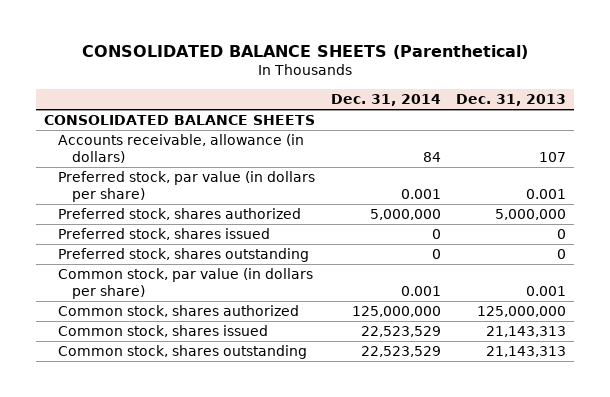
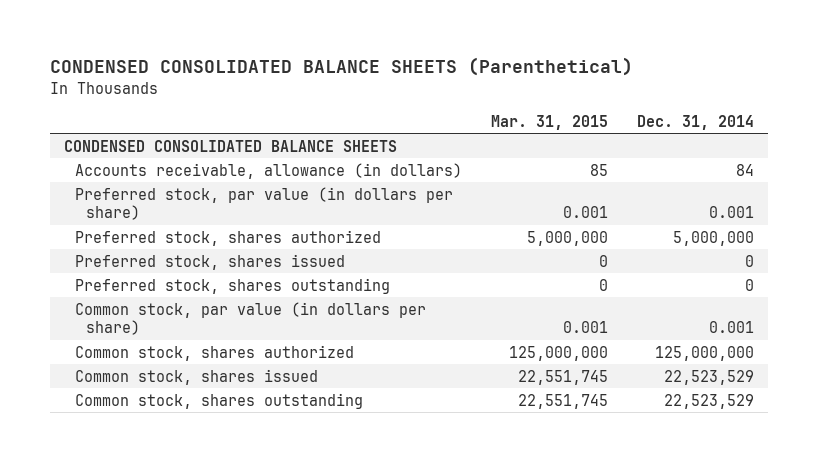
- CONSOLIDATED BALANCE SHEETS (Parenthetical)
+ CONDENSED CONSOLIDATED BALANCE SHEETS (Parenthetical)
- | Dec. 31, 2014 | Dec. 31, 2013
+ | Mar. 31, 2015 | Dec. 31, 2014
- CONSOLIDATED BALANCE SHEETS
+ CONDENSED CONSOLIDATED BALANCE SHEETS

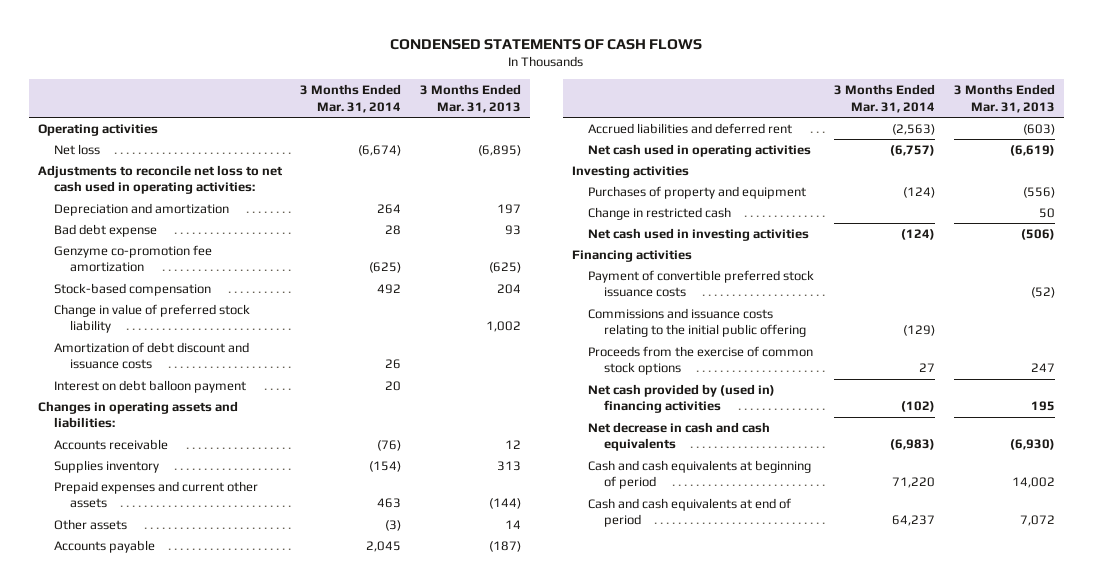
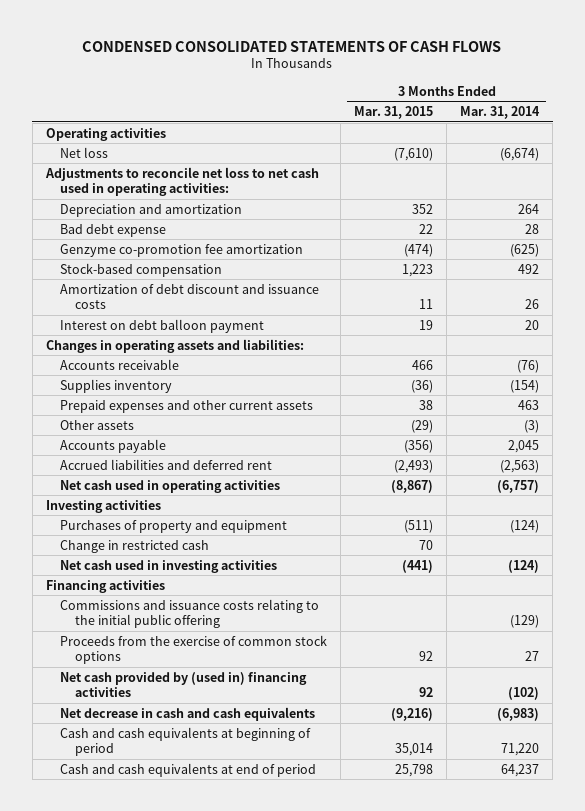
- CONDENSED STATEMENTS OF CASH FLOWS
+ CONDENSED CONSOLIDATED STATEMENTS OF CASH FLOWS
- | 3 Months Ended Mar. 31, 2014 | 3 Months Ended Mar. 31, 2013
+ | 3 Months Ended Mar. 31, 2015 | 3 Months Ended Mar. 31, 2014
- Change in value of preferred stock liability | | 1,002
- Prepaid expenses and current other assets | 463 | (144)
+ Prepaid expenses and other current assets | 38 | 463
- Payment of convertible preferred stock issuance costs | | (52)

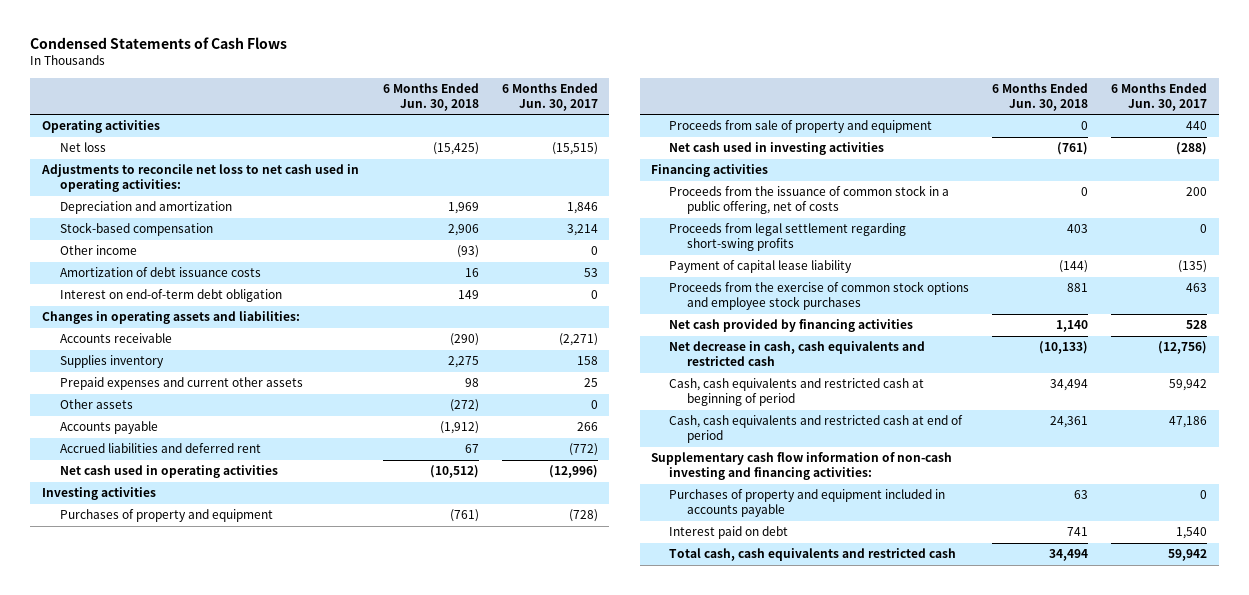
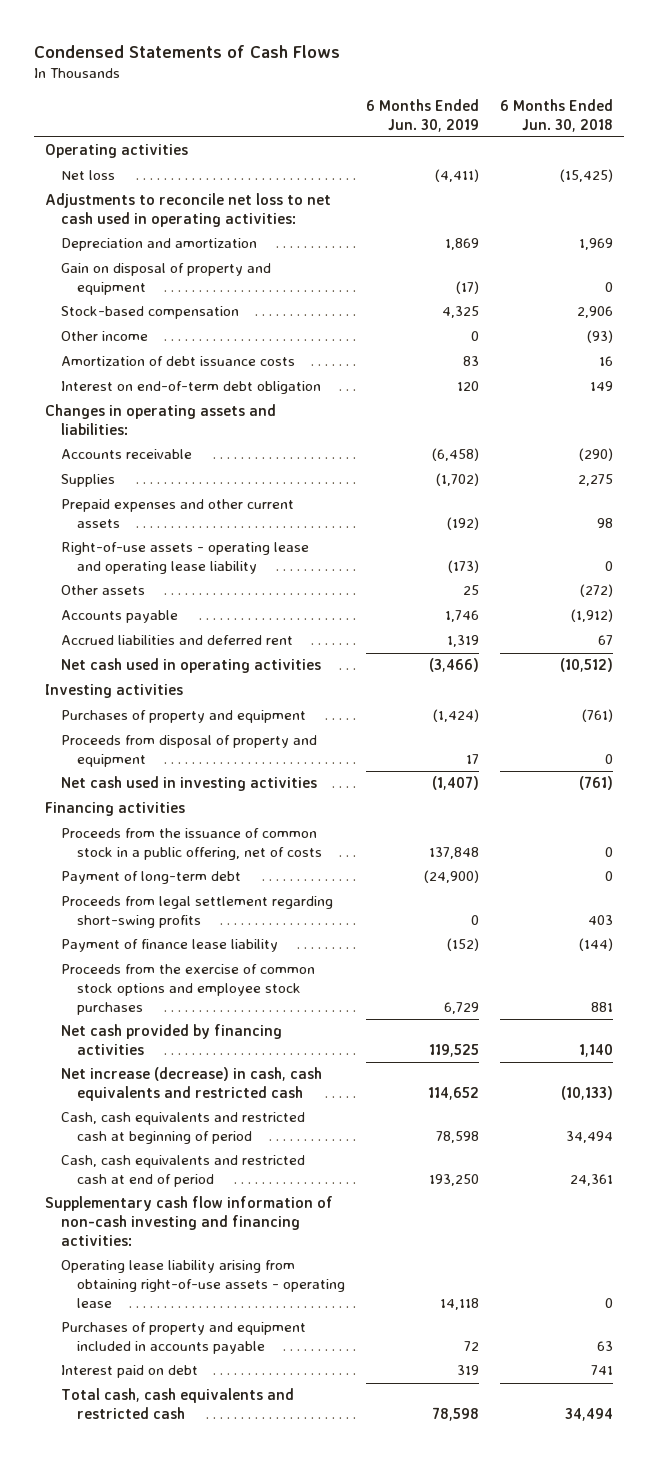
- | 6 Months Ended Jun. 30, 2018 | 6 Months Ended Jun. 30, 2017
+ | 6 Months Ended Jun. 30, 2019 | 6 Months Ended Jun. 30, 2018
+ Gain on disposal of property and equipment | (17) | 0
- Supplies inventory | 2,275 | 158
- Prepaid expenses and current other assets | 98 | 25
+ Supplies | (1,702) | 2,275
+ Prepaid expenses and other current assets | (192) | 98
+ Right-of-use assets - operating lease and operating lease liability | (173) | 0
- Proceeds from sale of property and equipment | 0 | 440
+ Proceeds from disposal of property and equipment | 17 | 0
+ Payment of long-term debt | (24,900) | 0
- Payment of capital lease liability | (144) | (135)
+ Payment of finance lease liability | (152) | (144)
- Net decrease in cash, cash equivalents and restricted cash | (10,133) | (12,756)
+ Net increase (decrease) in cash, cash equivalents and restricted cash | 114,652 | (10,133)
+ Operating lease liability arising from obtaining right-of-use assets - operating lease | 14,118 | 0

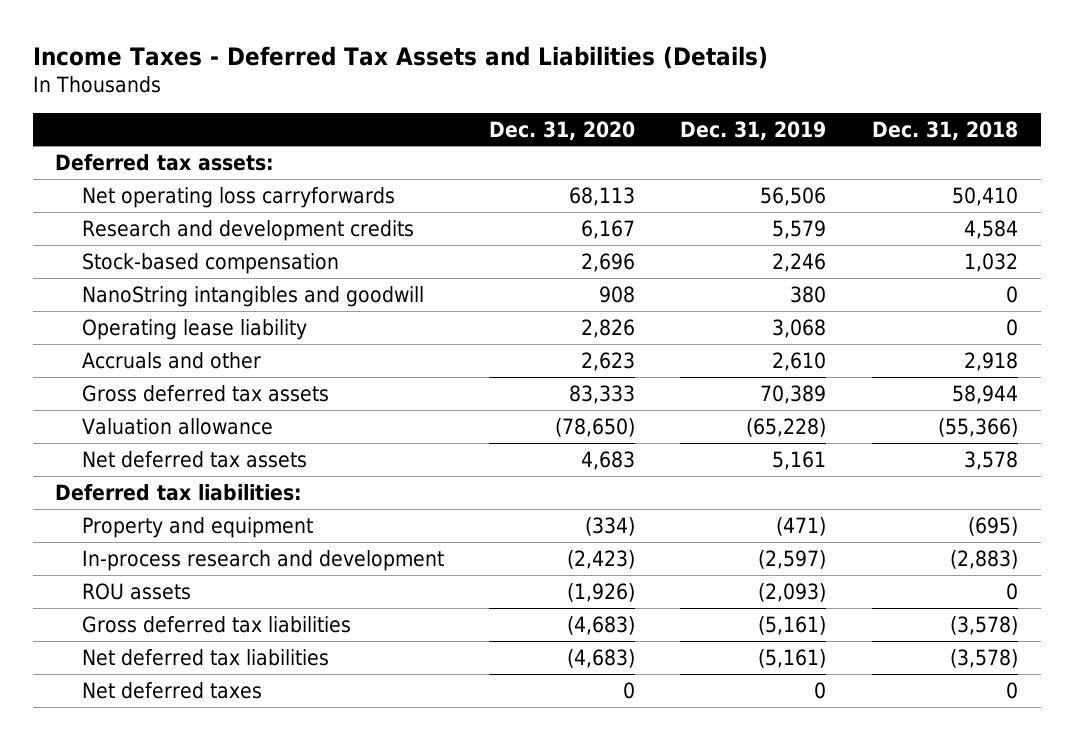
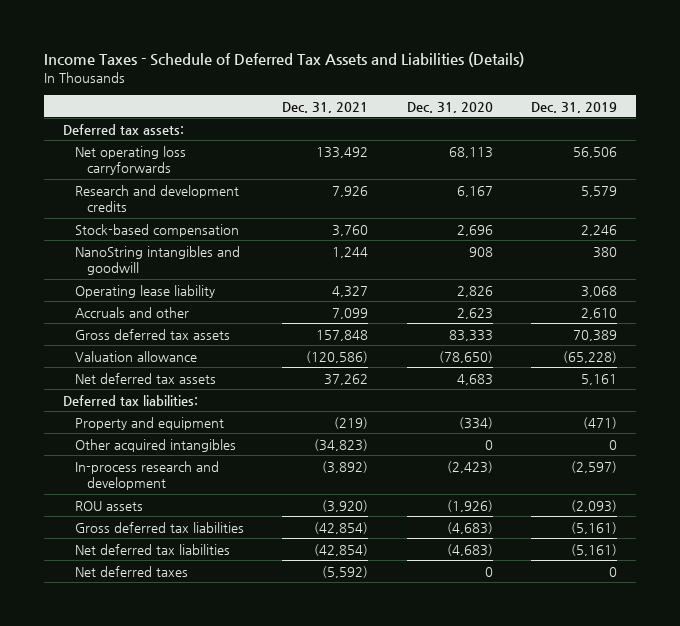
- Income Taxes - Deferred Tax Assets and Liabilities (Details)
+ Income Taxes - Schedule of Deferred Tax Assets and Liabilities (Details)
- | Dec. 31, 2020 | Dec. 31, 2019 | Dec. 31, 2018
+ | Dec. 31, 2021 | Dec. 31, 2020 | Dec. 31, 2019
+ Other acquired intangibles | (34,823) | 0 | 0

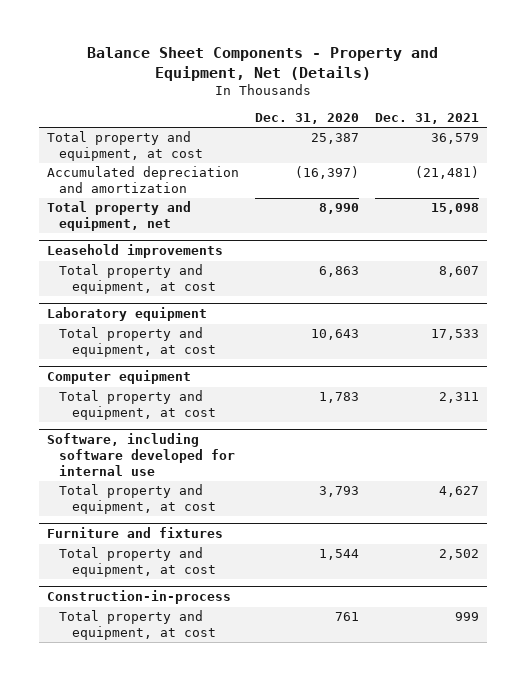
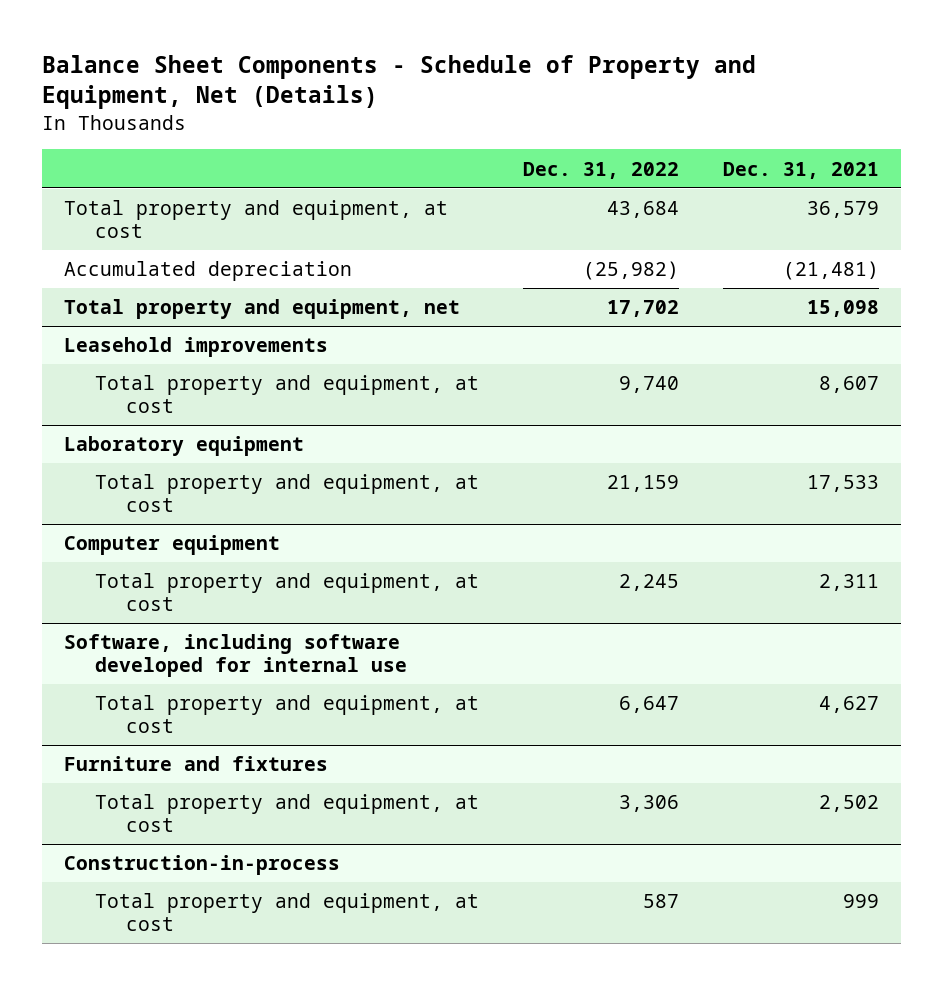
- Balance Sheet Components - Property and Equipment, Net (Details)
+ Balance Sheet Components - Schedule of Property and Equipment, Net (Details)
- | Dec. 31, 2020 | Dec. 31, 2021
+ | Dec. 31, 2022 | Dec. 31, 2021
- Accumulated depreciation and amortization | (16,397) | (21,481)
+ Accumulated depreciation | (25,982) | (21,481)

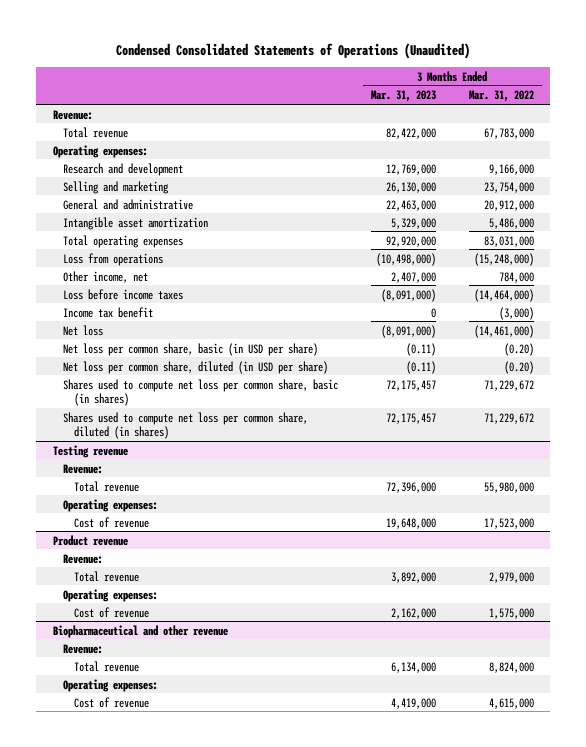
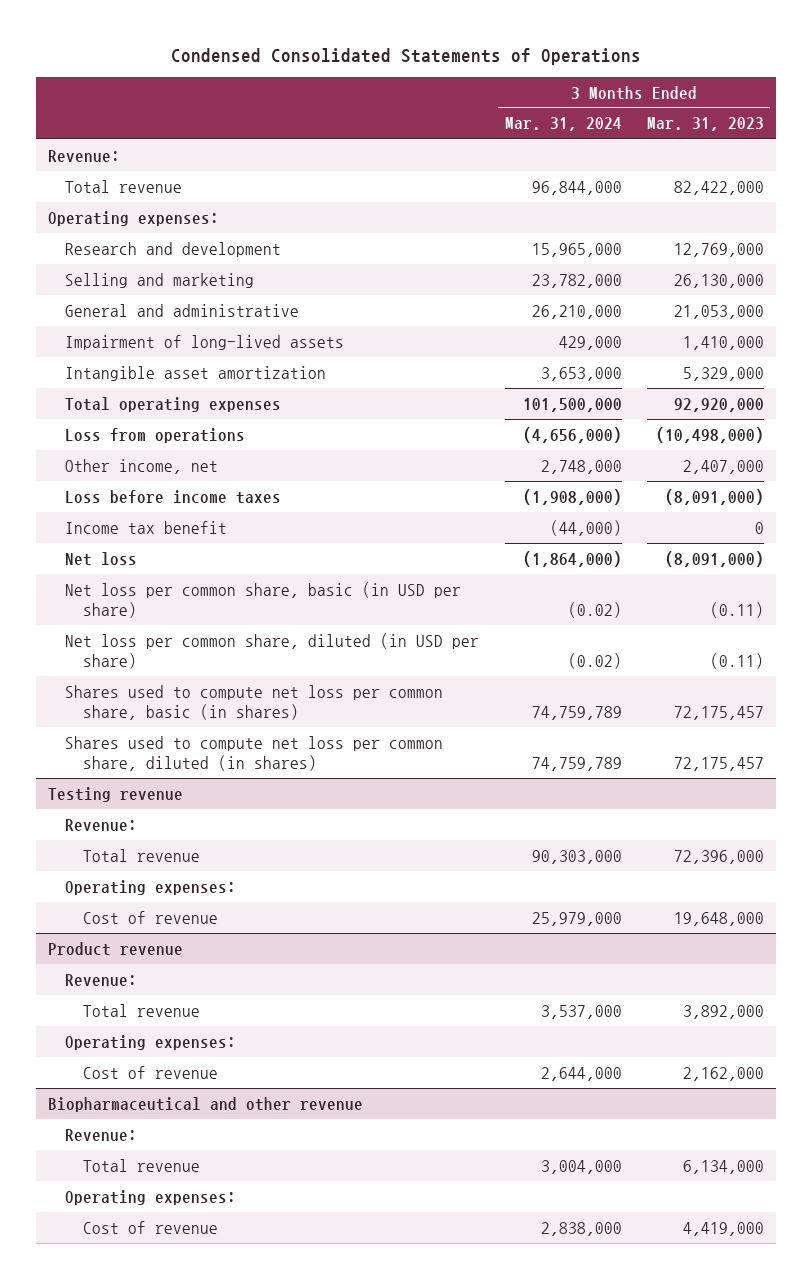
- Condensed Consolidated Statements of Operations (Unaudited)
+ Condensed Consolidated Statements of Operations
- | 3 Months Ended Mar. 31, 2023 | 3 Months Ended Mar. 31, 2022
+ | 3 Months Ended Mar. 31, 2024 | 3 Months Ended Mar. 31, 2023
- General and administrative | 22,463,000 | 20,912,000
+ General and administrative | 26,210,000 | 21,053,000
+ Impairment of long-lived assets | 429,000 | 1,410,000

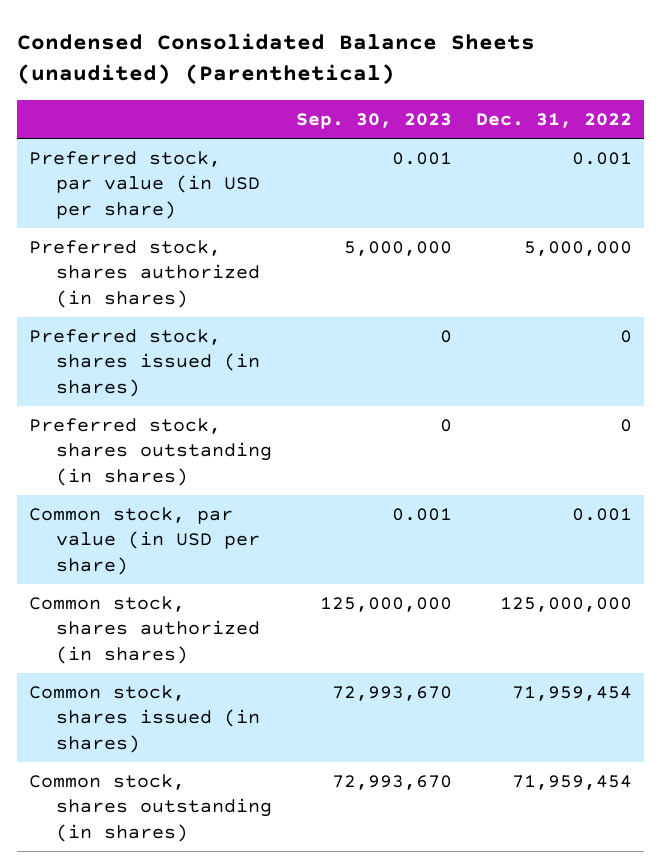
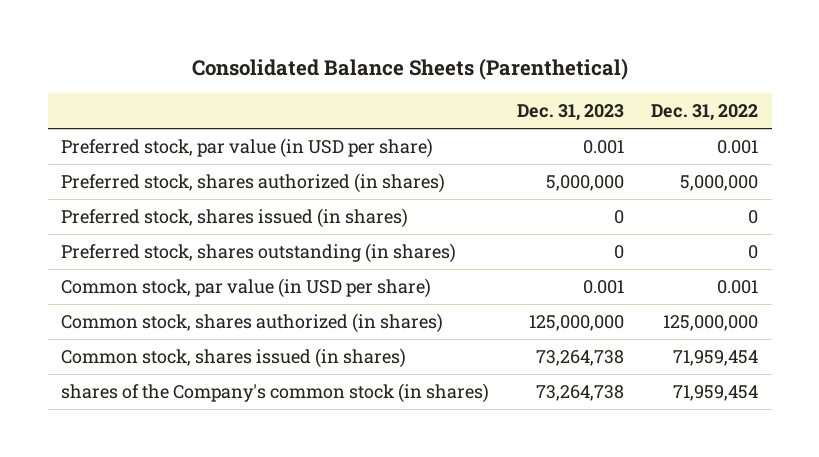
- Condensed Consolidated Balance Sheets (unaudited) (Parenthetical)
+ Consolidated Balance Sheets (Parenthetical)
- | Sep. 30, 2023 | Dec. 31, 2022
+ | Dec. 31, 2023 | Dec. 31, 2022
- Common stock, shares outstanding (in shares) | 72,993,670 | 71,959,454
+ shares of the Company's common stock (in shares) | 73,264,738 | 71,959,454

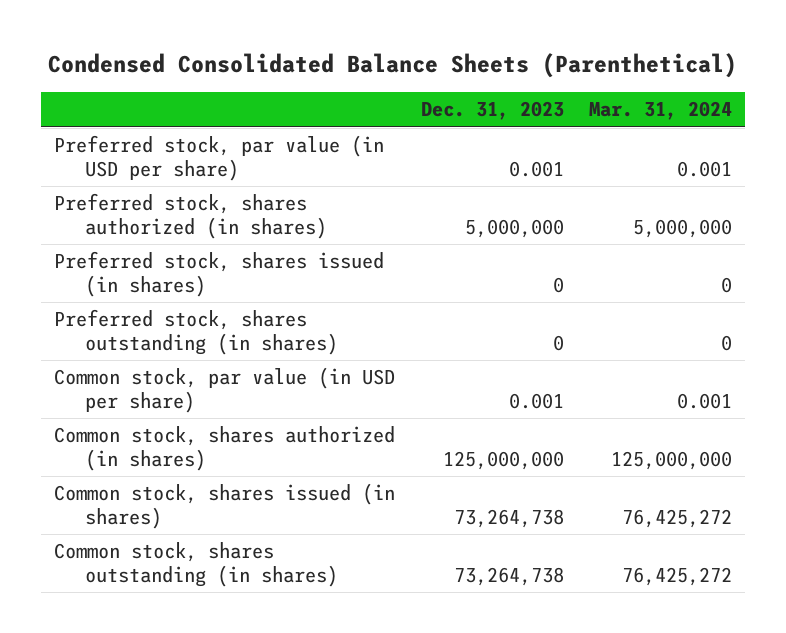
- Consolidated Balance Sheets (Parenthetical)
+ Condensed Consolidated Balance Sheets (Parenthetical)
- | Dec. 31, 2023 | Dec. 31, 2022
+ | Dec. 31, 2023 | Mar. 31, 2024
- shares of the Company's common stock (in shares) | 73,264,738 | 71,959,454
+ Common stock, shares outstanding (in shares) | 73,264,738 | 76,425,272

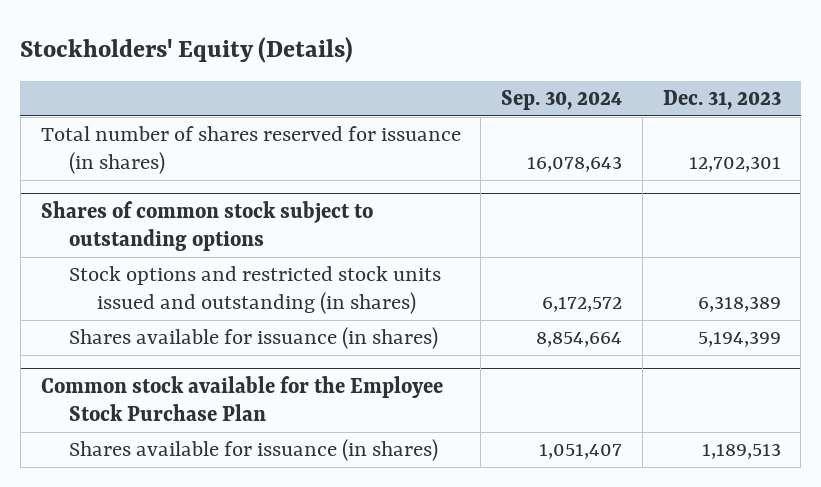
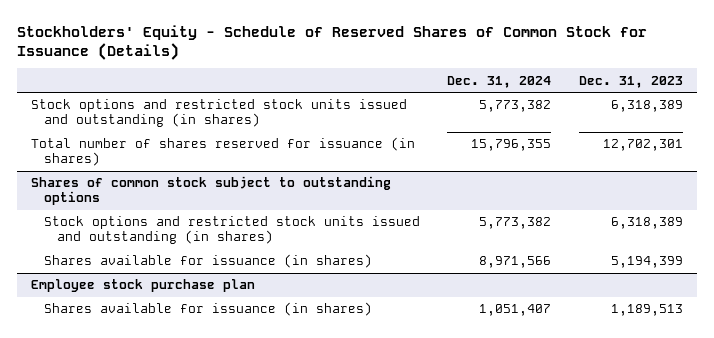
- Stockholders' Equity (Details)
+ Stockholders' Equity - Schedule of Reserved Shares of Common Stock for Issuance (Details)
- | Sep. 30, 2024 | Dec. 31, 2023
+ | Dec. 31, 2024 | Dec. 31, 2023
+ Stock options and restricted stock units issued and outstanding (in shares) | 5,773,382 | 6,318,389
- Common stock available for the Employee Stock Purchase Plan
+ Employee stock purchase plan

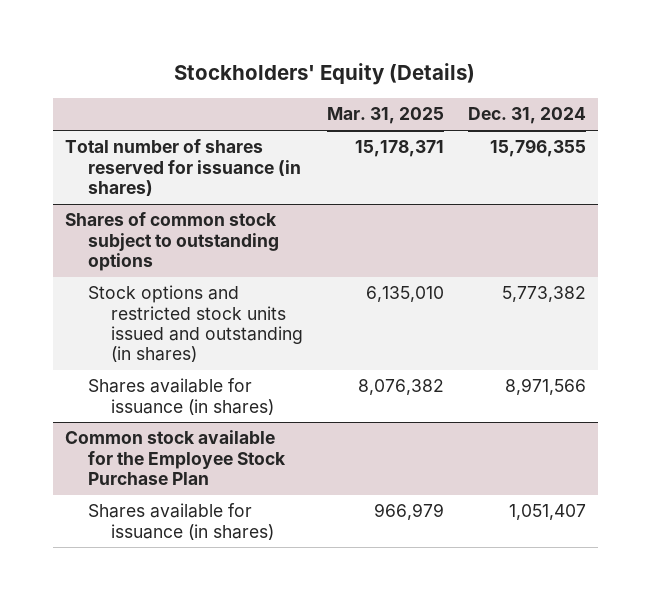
- Stockholders' Equity - Schedule of Reserved Shares of Common Stock for Issuance (Details)
+ Stockholders' Equity (Details)
- | Dec. 31, 2024 | Dec. 31, 2023
+ | Mar. 31, 2025 | Dec. 31, 2024
- Stock options and restricted stock units issued and outstanding (in shares) | 5,773,382 | 6,318,389
- Employee stock purchase plan
+ Common stock available for the Employee Stock Purchase Plan

